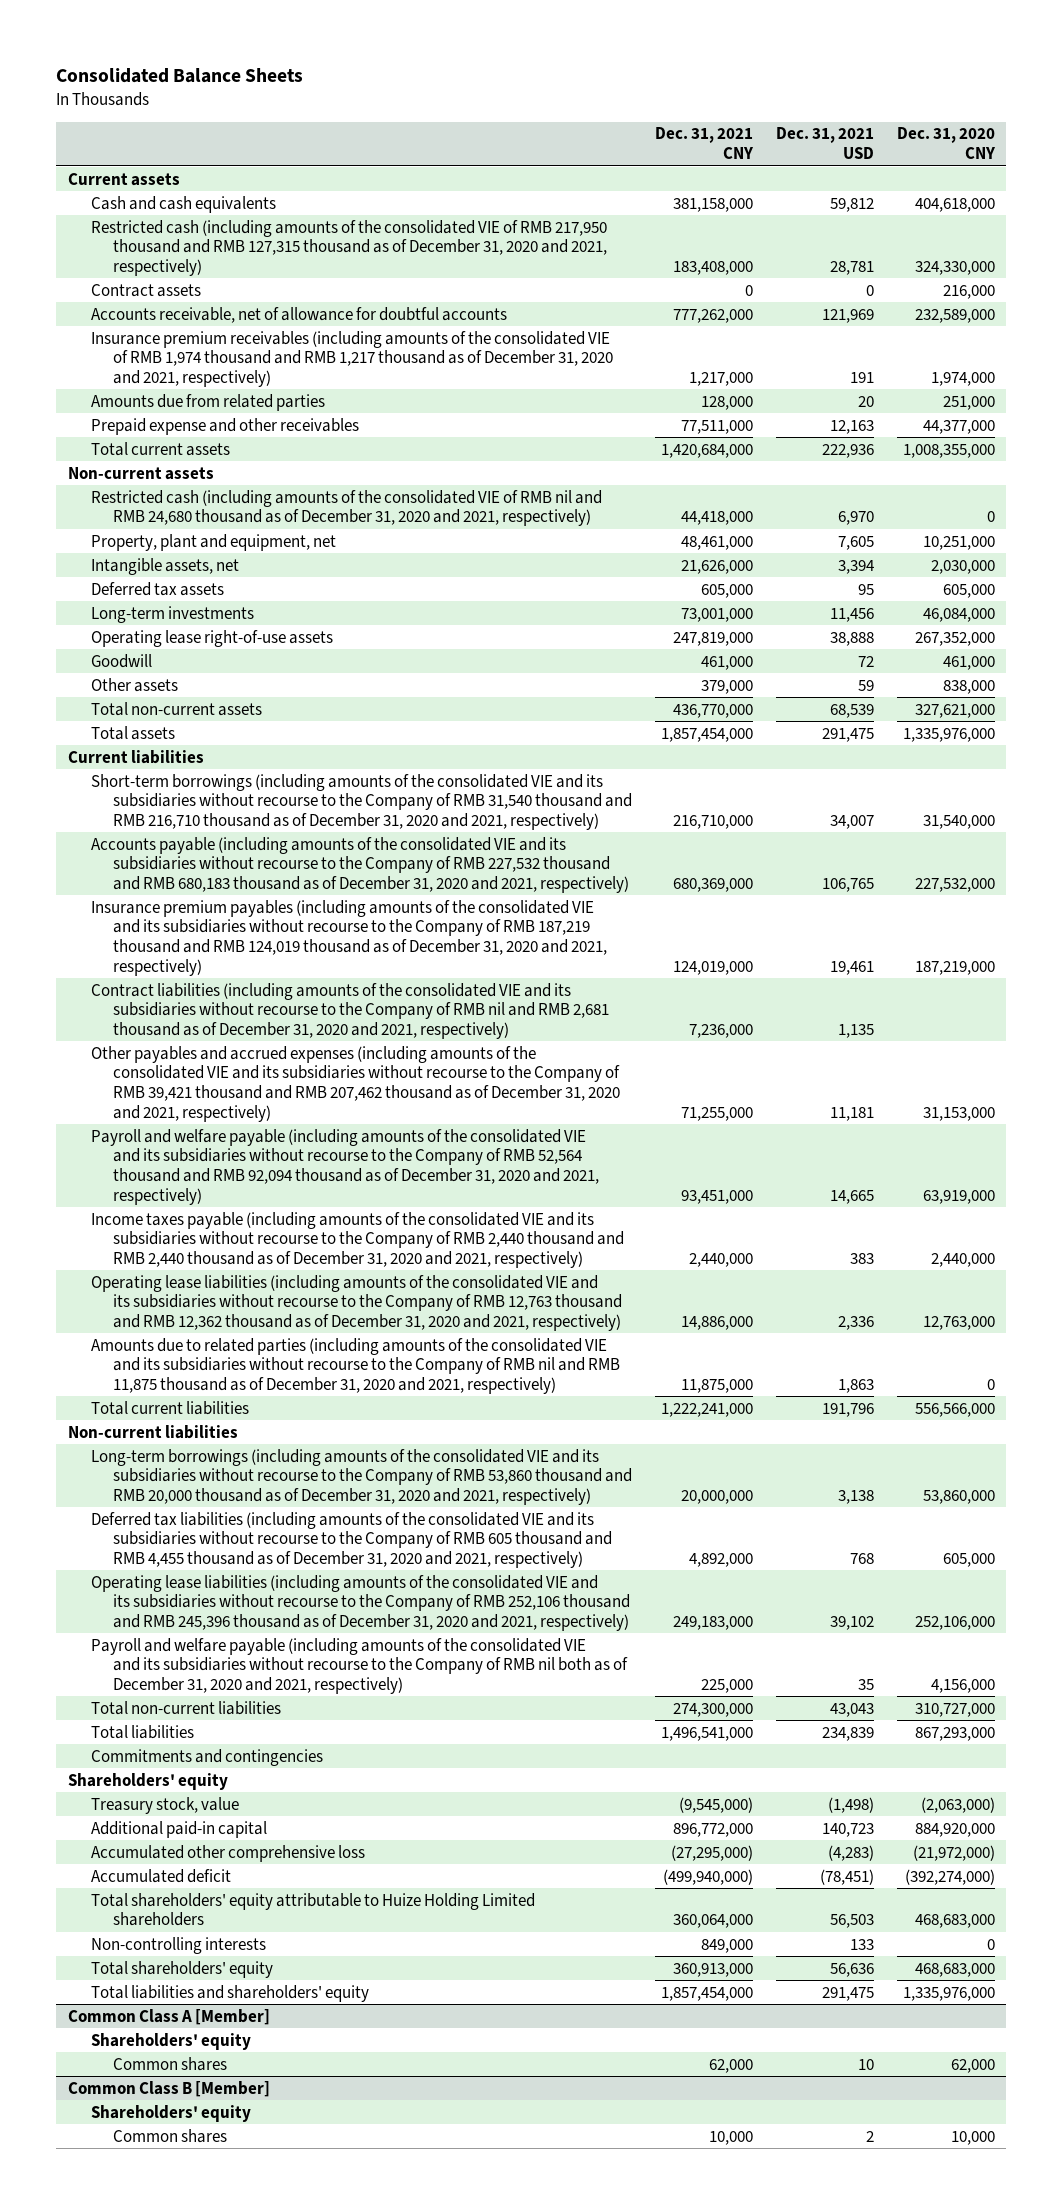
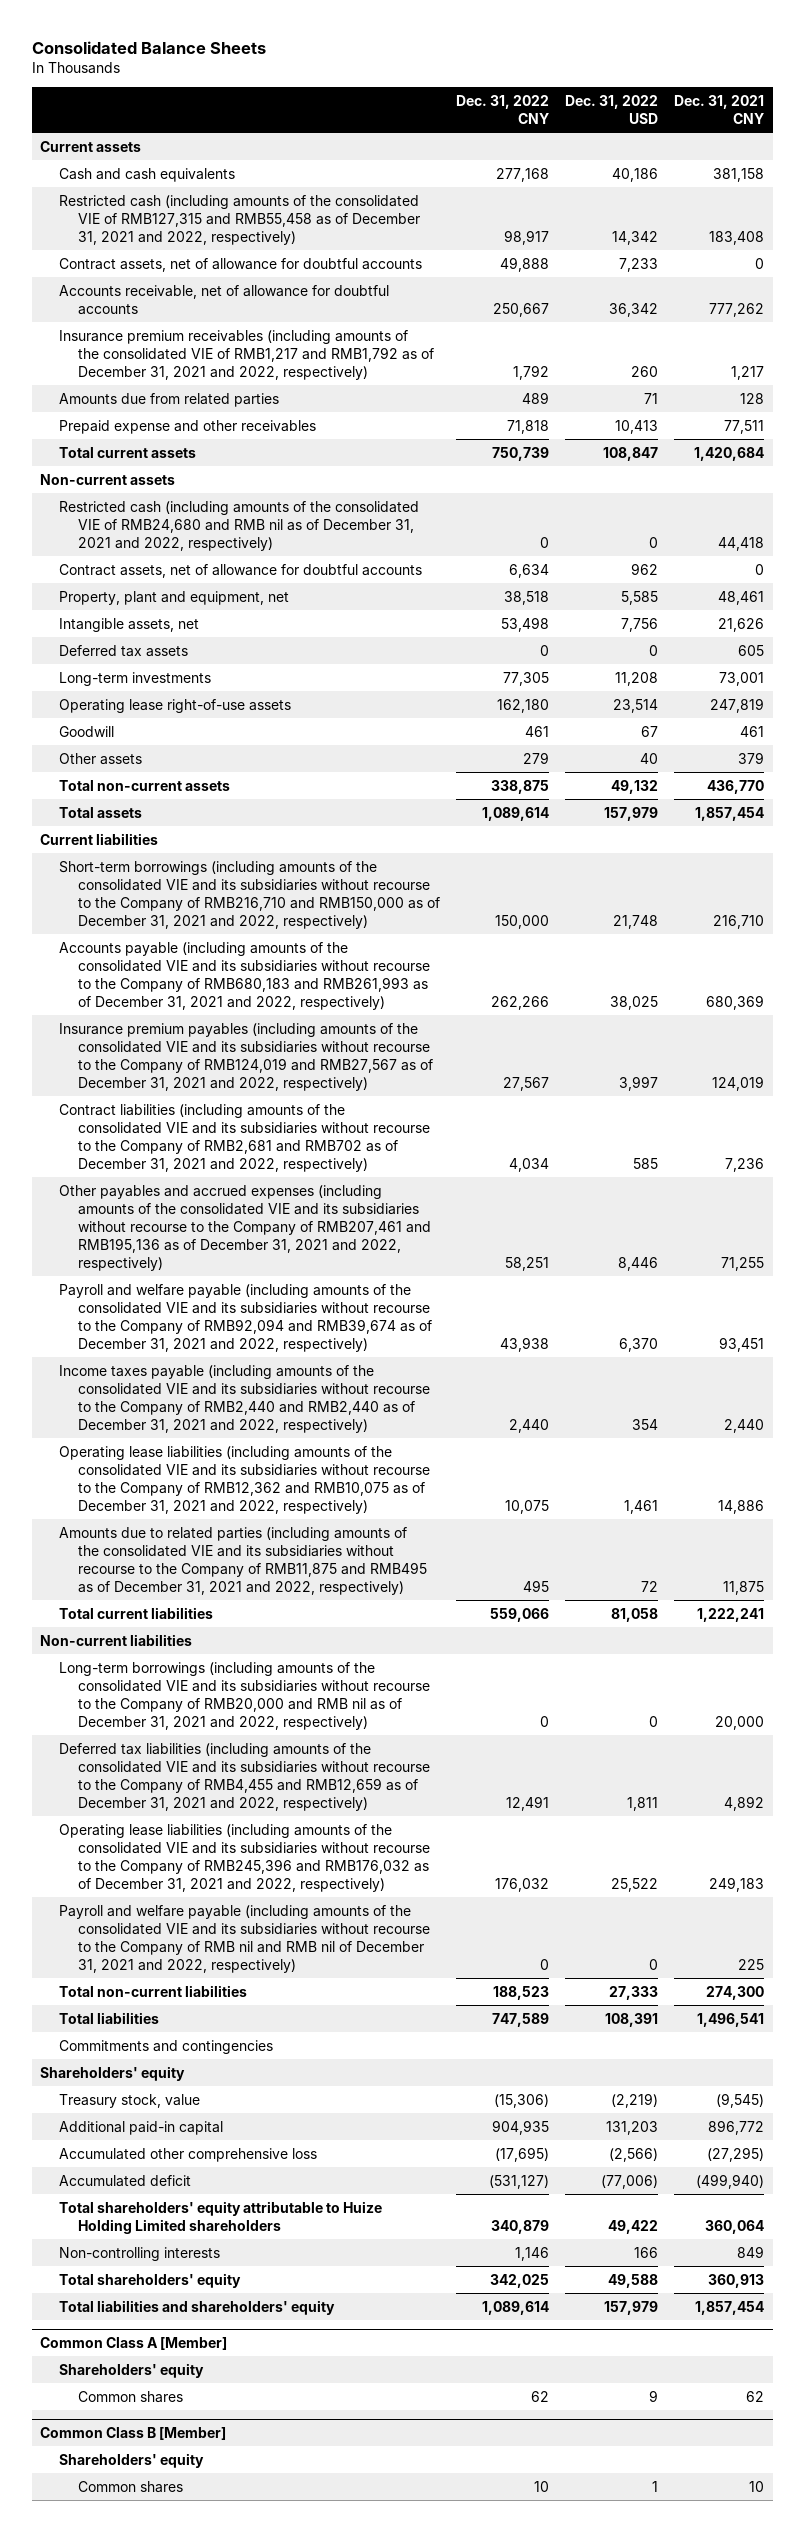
- | Dec. 31, 2021 CNY | Dec. 31, 2021 USD | Dec. 31, 2020 CNY
+ | Dec. 31, 2022 CNY | Dec. 31, 2022 USD | Dec. 31, 2021 CNY
- Cash and cash equivalents | 381,158,000 | 59,812 | 404,618,000
- Restricted cash (including amounts of the consolidated VIE of RMB 217,950 thousand and RMB 127,315 thousand as of December 31, 2020 and 2021, respectively) | 183,408,000 | 28,781 | 324,330,000
- Contract assets | 0 | 0 | 216,000
- Accounts receivable, net of allowance for doubtful accounts | 777,262,000 | 121,969 | 232,589,000
- Insurance premium receivables (including amounts of the consolidated VIE of RMB 1,974 thousand and RMB 1,217 thousand as of December 31, 2020 and 2021, respectively) | 1,217,000 | 191 | 1,974,000
- Amounts due from related parties | 128,000 | 20 | 251,000
- Prepaid expense and other receivables | 77,511,000 | 12,163 | 44,377,000
- Total current assets | 1,420,684,000 | 222,936 | 1,008,355,000
+ Cash and cash equivalents | 277,168 | 40,186 | 381,158
+ Restricted cash (including amounts of the consolidated VIE of RMB127,315 and RMB55,458 as of December 31, 2021 and 2022, respectively) | 98,917 | 14,342 | 183,408
+ Contract assets, net of allowance for doubtful accounts | 49,888 | 7,233 | 0
+ Accounts receivable, net of allowance for doubtful accounts | 250,667 | 36,342 | 777,262
+ Insurance premium receivables (including amounts of the consolidated VIE of RMB1,217 and RMB1,792 as of December 31, 2021 and 2022, respectively) | 1,792 | 260 | 1,217
+ Amounts due from related parties | 489 | 71 | 128
+ Prepaid expense and other receivables | 71,818 | 10,413 | 77,511
+ Total current assets | 750,739 | 108,847 | 1,420,684
- Restricted cash (including amounts of the consolidated VIE of RMB nil and RMB 24,680 thousand as of December 31, 2020 and 2021, respectively) | 44,418,000 | 6,970 | 0
- Property, plant and equipment, net | 48,461,000 | 7,605 | 10,251,000
- Intangible assets, net | 21,626,000 | 3,394 | 2,030,000
- Deferred tax assets | 605,000 | 95 | 605,000
- Long-term investments | 73,001,000 | 11,456 | 46,084,000
- Operating lease right-of-use assets | 247,819,000 | 38,888 | 267,352,000
- Goodwill | 461,000 | 72 | 461,000
- Other assets | 379,000 | 59 | 838,000
- Total non-current assets | 436,770,000 | 68,539 | 327,621,000
- Total assets | 1,857,454,000 | 291,475 | 1,335,976,000
+ Restricted cash (including amounts of the consolidated VIE of RMB24,680 and RMB nil as of December 31, 2021 and 2022, respectively) | 0 | 0 | 44,418
+ Contract assets, net of allowance for doubtful accounts | 6,634 | 962 | 0
+ Property, plant and equipment, net | 38,518 | 5,585 | 48,461
+ Intangible assets, net | 53,498 | 7,756 | 21,626
+ Deferred tax assets | 0 | 0 | 605
+ Long-term investments | 77,305 | 11,208 | 73,001
+ Operating lease right-of-use assets | 162,180 | 23,514 | 247,819
+ Goodwill | 461 | 67 | 461
+ Other assets | 279 | 40 | 379
+ Total non-current assets | 338,875 | 49,132 | 436,770
+ Total assets | 1,089,614 | 157,979 | 1,857,454
- Short-term borrowings (including amounts of the consolidated VIE and its subsidiaries without recourse to the Company of RMB 31,540 thousand and RMB 216,710 thousand as of December 31, 2020 and 2021, respectively) | 216,710,000 | 34,007 | 31,540,000
- Accounts payable (including amounts of the consolidated VIE and its subsidiaries without recourse to the Company of RMB 227,532 thousand and RMB 680,183 thousand as of December 31, 2020 and 2021, respectively) | 680,369,000 | 106,765 | 227,532,000
- Insurance premium payables (including amounts of the consolidated VIE and its subsidiaries without recourse to the Company of RMB 187,219 thousand and RMB 124,019 thousand as of December 31, 2020 and 2021, respectively) | 124,019,000 | 19,461 | 187,219,000
- Contract liabilities (including amounts of the consolidated VIE and its subsidiaries without recourse to the Company of RMB nil and RMB 2,681 thousand as of December 31, 2020 and 2021, respectively) | 7,236,000 | 1,135 |
- Other payables and accrued expenses (including amounts of the consolidated VIE and its subsidiaries without recourse to the Company of RMB 39,421 thousand and RMB 207,462 thousand as of December 31, 2020 and 2021, respectively) | 71,255,000 | 11,181 | 31,153,000
- Payroll and welfare payable (including amounts of the consolidated VIE and its subsidiaries without recourse to the Company of RMB 52,564 thousand and RMB 92,094 thousand as of December 31, 2020 and 2021, respectively) | 93,451,000 | 14,665 | 63,919,000
- Income taxes payable (including amounts of the consolidated VIE and its subsidiaries without recourse to the Company of RMB 2,440 thousand and RMB 2,440 thousand as of December 31, 2020 and 2021, respectively) | 2,440,000 | 383 | 2,440,000
- Operating lease liabilities (including amounts of the consolidated VIE and its subsidiaries without recourse to the Company of RMB 12,763 thousand and RMB 12,362 thousand as of December 31, 2020 and 2021, respectively) | 14,886,000 | 2,336 | 12,763,000
- Amounts due to related parties (including amounts of the consolidated VIE and its subsidiaries without recourse to the Company of RMB nil and RMB 11,875 thousand as of December 31, 2020 and 2021, respectively) | 11,875,000 | 1,863 | 0
- Total current liabilities | 1,222,241,000 | 191,796 | 556,566,000
+ Short-term borrowings (including amounts of the consolidated VIE and its subsidiaries without recourse to the Company of RMB216,710 and RMB150,000 as of December 31, 2021 and 2022, respectively) | 150,000 | 21,748 | 216,710
+ Accounts payable (including amounts of the consolidated VIE and its subsidiaries without recourse to the Company of RMB680,183 and RMB261,993 as of December 31, 2021 and 2022, respectively) | 262,266 | 38,025 | 680,369
+ Insurance premium payables (including amounts of the consolidated VIE and its subsidiaries without recourse to the Company of RMB124,019 and RMB27,567 as of December 31, 2021 and 2022, respectively) | 27,567 | 3,997 | 124,019
+ Contract liabilities (including amounts of the consolidated VIE and its subsidiaries without recourse to the Company of RMB2,681 and RMB702 as of December 31, 2021 and 2022, respectively) | 4,034 | 585 | 7,236
+ Other payables and accrued expenses (including amounts of the consolidated VIE and its subsidiaries without recourse to the Company of RMB207,461 and RMB195,136 as of December 31, 2021 and 2022, respectively) | 58,251 | 8,446 | 71,255
+ Payroll and welfare payable (including amounts of the consolidated VIE and its subsidiaries without recourse to the Company of RMB92,094 and RMB39,674 as of December 31, 2021 and 2022, respectively) | 43,938 | 6,370 | 93,451
+ Income taxes payable (including amounts of the consolidated VIE and its subsidiaries without recourse to the Company of RMB2,440 and RMB2,440 as of December 31, 2021 and 2022, respectively) | 2,440 | 354 | 2,440
+ Operating lease liabilities (including amounts of the consolidated VIE and its subsidiaries without recourse to the Company of RMB12,362 and RMB10,075 as of December 31, 2021 and 2022, respectively) | 10,075 | 1,461 | 14,886
+ Amounts due to related parties (including amounts of the consolidated VIE and its subsidiaries without recourse to the Company of RMB11,875 and RMB495 as of December 31, 2021 and 2022, respectively) | 495 | 72 | 11,875
+ Total current liabilities | 559,066 | 81,058 | 1,222,241
- Long-term borrowings (including amounts of the consolidated VIE and its subsidiaries without recourse to the Company of RMB 53,860 thousand and RMB 20,000 thousand as of December 31, 2020 and 2021, respectively) | 20,000,000 | 3,138 | 53,860,000
- Deferred tax liabilities (including amounts of the consolidated VIE and its subsidiaries without recourse to the Company of RMB 605 thousand and RMB 4,455 thousand as of December 31, 2020 and 2021, respectively) | 4,892,000 | 768 | 605,000
- Operating lease liabilities (including amounts of the consolidated VIE and its subsidiaries without recourse to the Company of RMB 252,106 thousand and RMB 245,396 thousand as of December 31, 2020 and 2021, respectively) | 249,183,000 | 39,102 | 252,106,000
- Payroll and welfare payable (including amounts of the consolidated VIE and its subsidiaries without recourse to the Company of RMB nil both as of December 31, 2020 and 2021, respectively) | 225,000 | 35 | 4,156,000
- Total non-current liabilities | 274,300,000 | 43,043 | 310,727,000
- Total liabilities | 1,496,541,000 | 234,839 | 867,293,000
+ Long-term borrowings (including amounts of the consolidated VIE and its subsidiaries without recourse to the Company of RMB20,000 and RMB nil as of December 31, 2021 and 2022, respectively) | 0 | 0 | 20,000
+ Deferred tax liabilities (including amounts of the consolidated VIE and its subsidiaries without recourse to the Company of RMB4,455 and RMB12,659 as of December 31, 2021 and 2022, respectively) | 12,491 | 1,811 | 4,892
+ Operating lease liabilities (including amounts of the consolidated VIE and its subsidiaries without recourse to the Company of RMB245,396 and RMB176,032 as of December 31, 2021 and 2022, respectively) | 176,032 | 25,522 | 249,183
+ Payroll and welfare payable (including amounts of the consolidated VIE and its subsidiaries without recourse to the Company of RMB nil and RMB nil of December 31, 2021 and 2022, respectively) | 0 | 0 | 225
+ Total non-current liabilities | 188,523 | 27,333 | 274,300
+ Total liabilities | 747,589 | 108,391 | 1,496,541
- Treasury stock, value | (9,545,000) | (1,498) | (2,063,000)
- Additional paid-in capital | 896,772,000 | 140,723 | 884,920,000
- Accumulated other comprehensive loss | (27,295,000) | (4,283) | (21,972,000)
- Accumulated deficit | (499,940,000) | (78,451) | (392,274,000)
- Total shareholders' equity attributable to Huize Holding Limited shareholders | 360,064,000 | 56,503 | 468,683,000
- Non-controlling interests | 849,000 | 133 | 0
- Total shareholders' equity | 360,913,000 | 56,636 | 468,683,000
- Total liabilities and shareholders' equity | 1,857,454,000 | 291,475 | 1,335,976,000
+ Treasury stock, value | (15,306) | (2,219) | (9,545)
+ Additional paid-in capital | 904,935 | 131,203 | 896,772
+ Accumulated other comprehensive loss | (17,695) | (2,566) | (27,295)
+ Accumulated deficit | (531,127) | (77,006) | (499,940)
+ Total shareholders' equity attributable to Huize Holding Limited shareholders | 340,879 | 49,422 | 360,064
+ Non-controlling interests | 1,146 | 166 | 849
+ Total shareholders' equity | 342,025 | 49,588 | 360,913
+ Total liabilities and shareholders' equity | 1,089,614 | 157,979 | 1,857,454
@ Common Class A [Member]
- Common shares | 62,000 | 10 | 62,000
+ Common shares | 62 | 9 | 62
@ Common Class B [Member]
- Common shares | 10,000 | 2 | 10,000
+ Common shares | 10 | 1 | 10

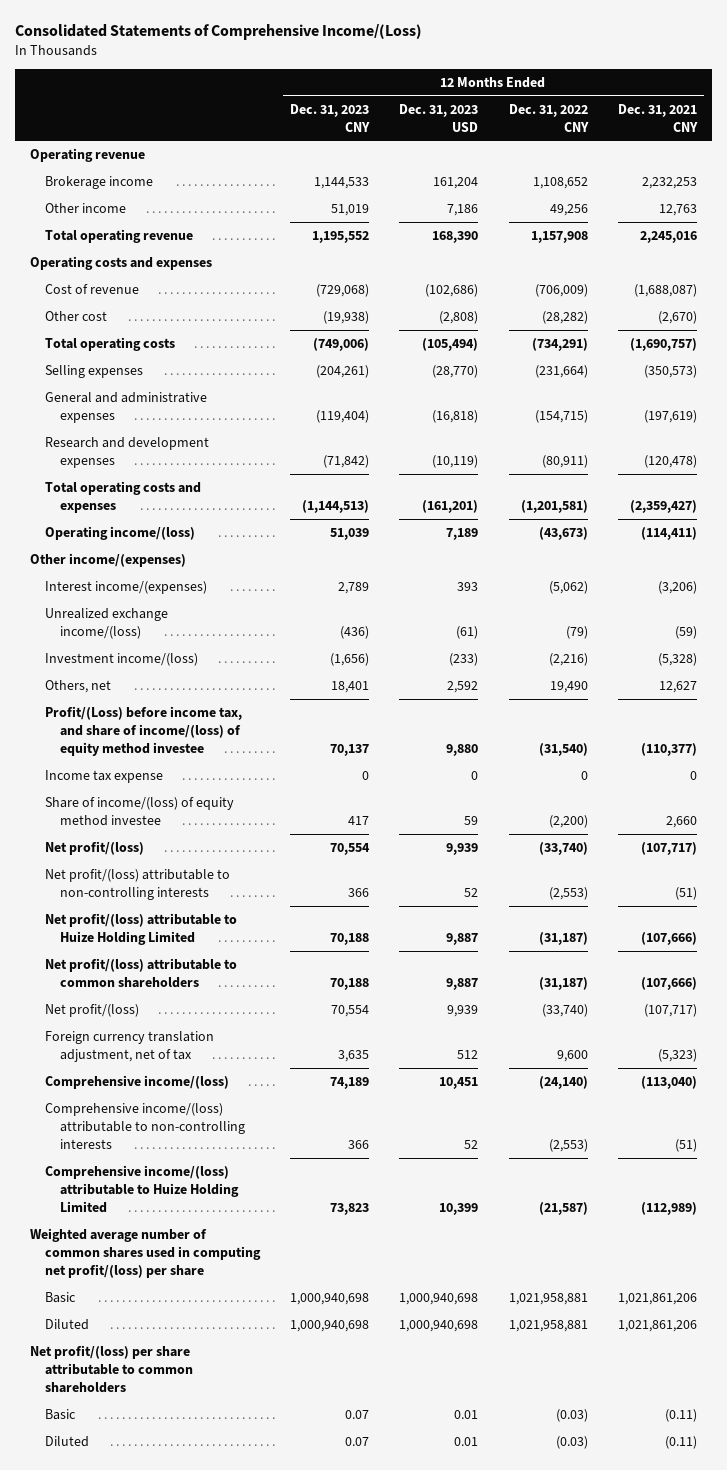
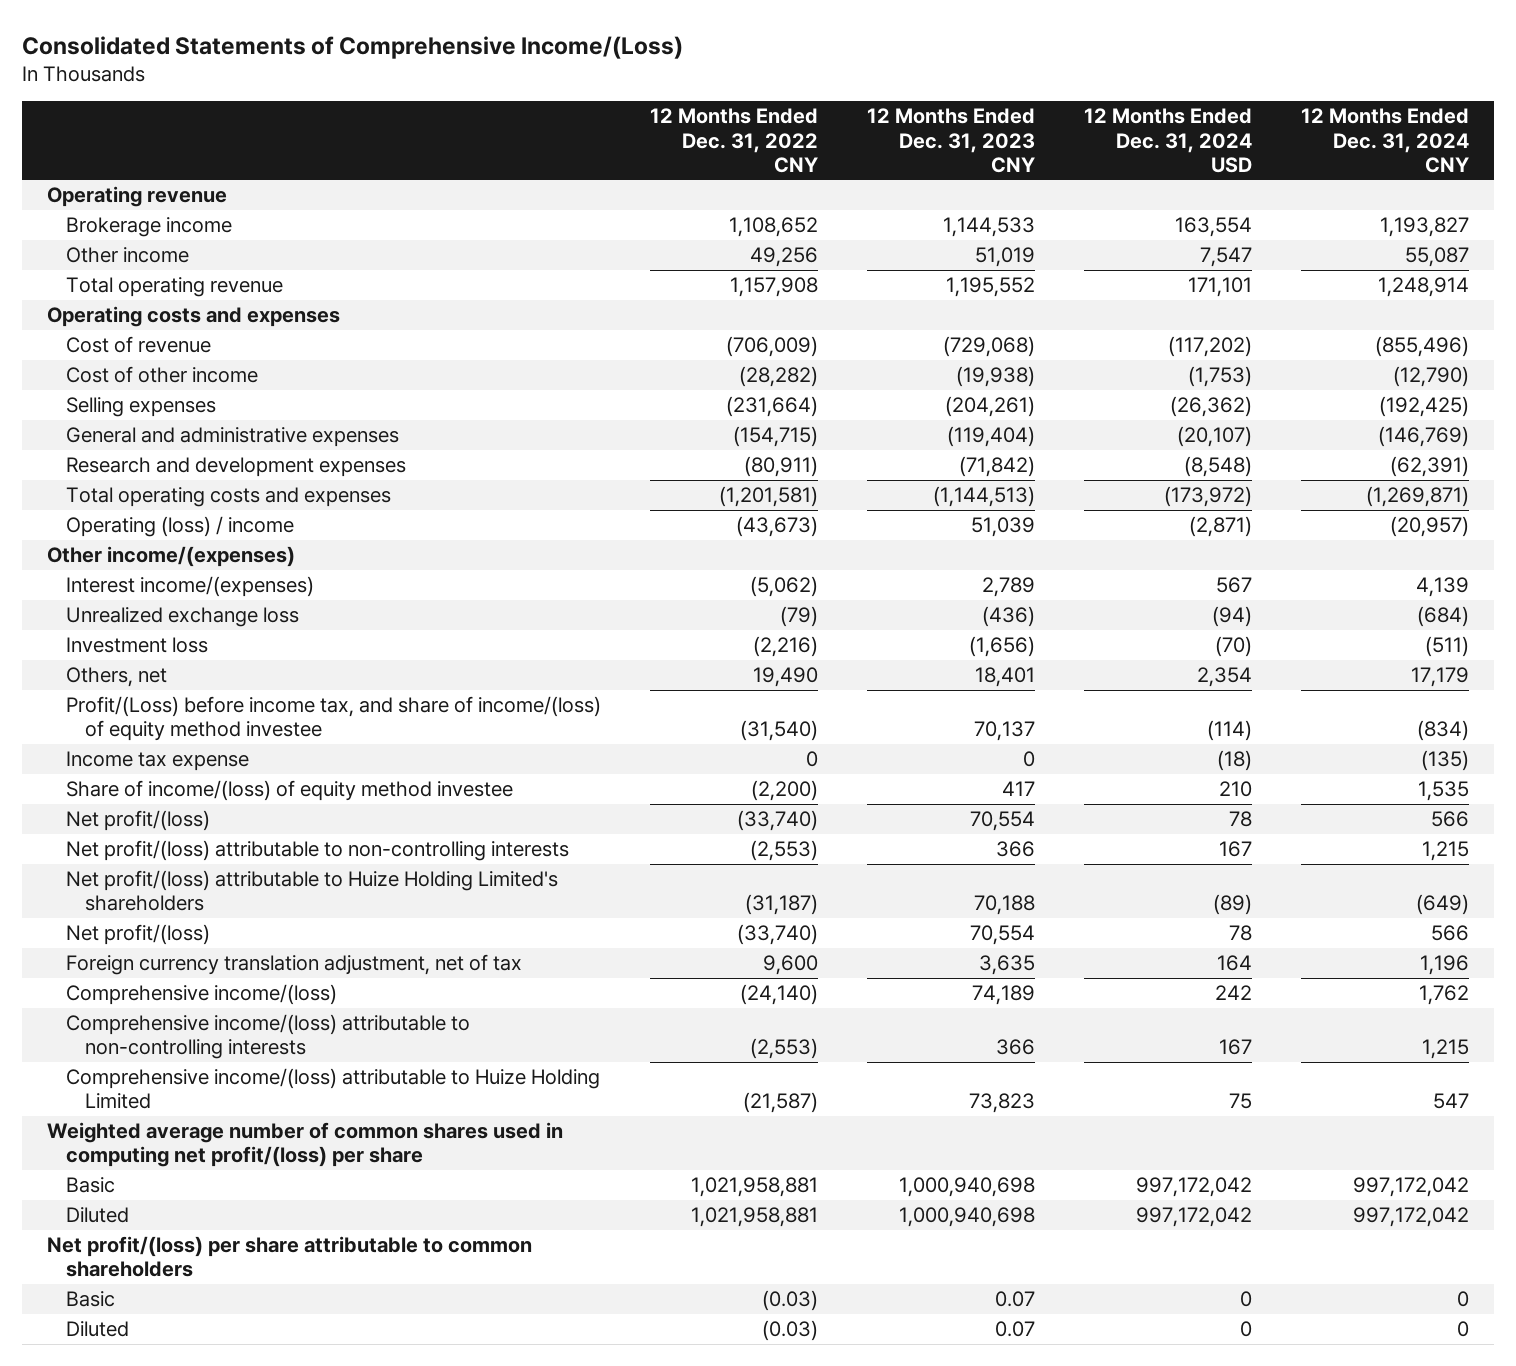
- | 12 Months Ended Dec. 31, 2023 CNY | 12 Months Ended Dec. 31, 2023 USD | 12 Months Ended Dec. 31, 2022 CNY | 12 Months Ended Dec. 31, 2021 CNY
+ | 12 Months Ended Dec. 31, 2022 CNY | 12 Months Ended Dec. 31, 2023 CNY | 12 Months Ended Dec. 31, 2024 USD | 12 Months Ended Dec. 31, 2024 CNY
- Other cost | (19,938) | (2,808) | (28,282) | (2,670)
- Total operating costs | (749,006) | (105,494) | (734,291) | (1,690,757)
+ Cost of other income | (28,282) | (19,938) | (1,753) | (12,790)
- Operating income/(loss) | 51,039 | 7,189 | (43,673) | (114,411)
+ Operating (loss) / income | (43,673) | 51,039 | (2,871) | (20,957)
- Unrealized exchange income/(loss) | (436) | (61) | (79) | (59)
- Investment income/(loss) | (1,656) | (233) | (2,216) | (5,328)
+ Unrealized exchange loss | (79) | (436) | (94) | (684)
+ Investment loss | (2,216) | (1,656) | (70) | (511)
- Net profit/(loss) attributable to Huize Holding Limited | 70,188 | 9,887 | (31,187) | (107,666)
- Net profit/(loss) attributable to common shareholders | 70,188 | 9,887 | (31,187) | (107,666)
+ Net profit/(loss) attributable to Huize Holding Limited's shareholders | (31,187) | 70,188 | (89) | (649)

